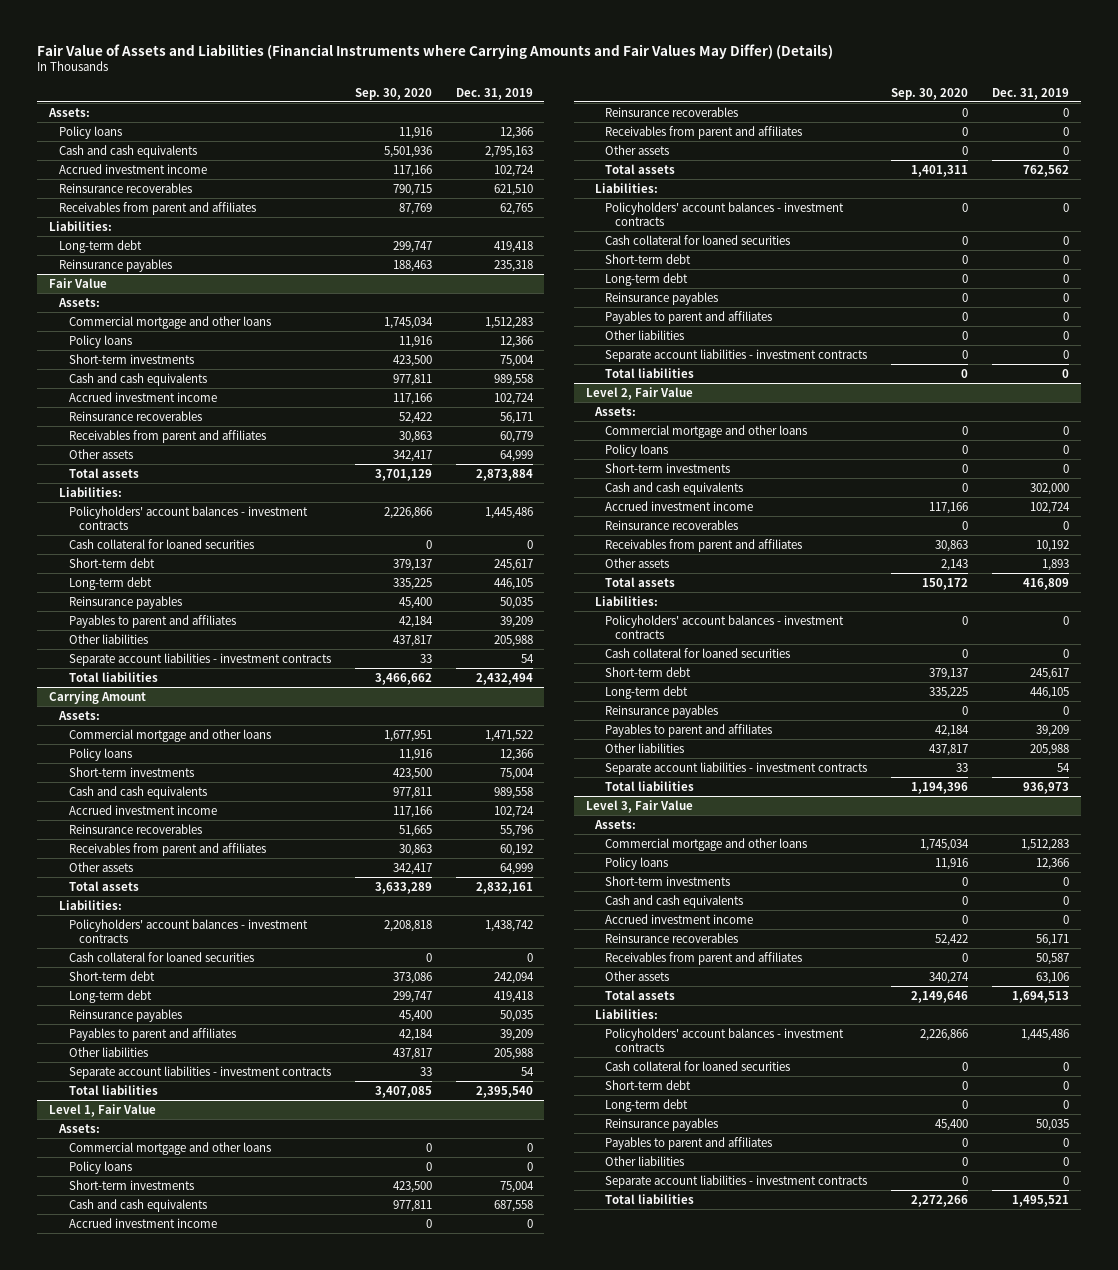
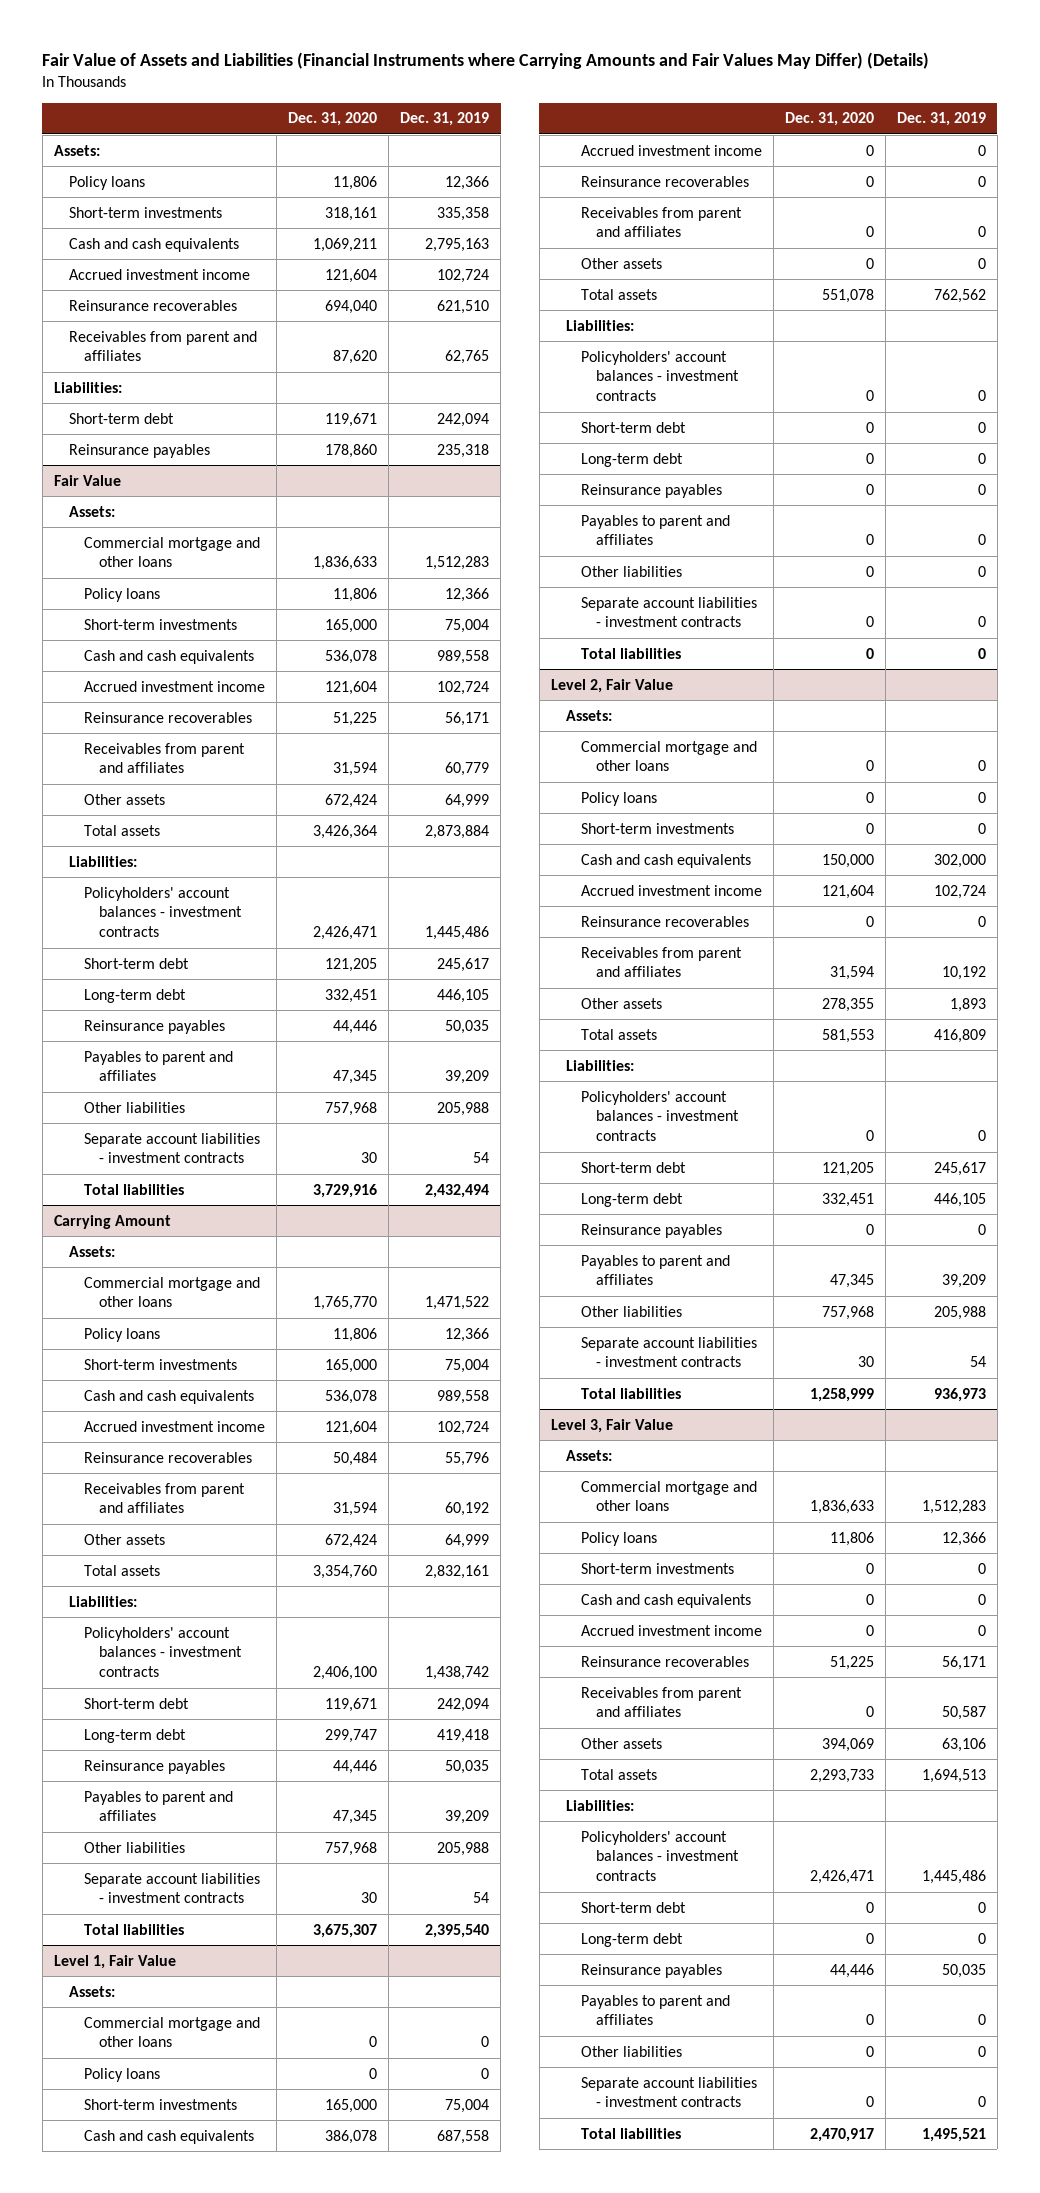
- | Sep. 30, 2020 | Dec. 31, 2019
+ | Dec. 31, 2020 | Dec. 31, 2019
+ Short-term investments | 318,161 | 335,358
- Long-term debt | 299,747 | 419,418
+ Short-term debt | 119,671 | 242,094
@ Fair Value
- Cash collateral for loaned securities | 0 | 0
@ Carrying Amount
- Cash collateral for loaned securities | 0 | 0
@ Level 1, Fair Value
- Cash collateral for loaned securities | 0 | 0
@ Level 2, Fair Value
- Cash collateral for loaned securities | 0 | 0
@ Level 3, Fair Value
- Cash collateral for loaned securities | 0 | 0

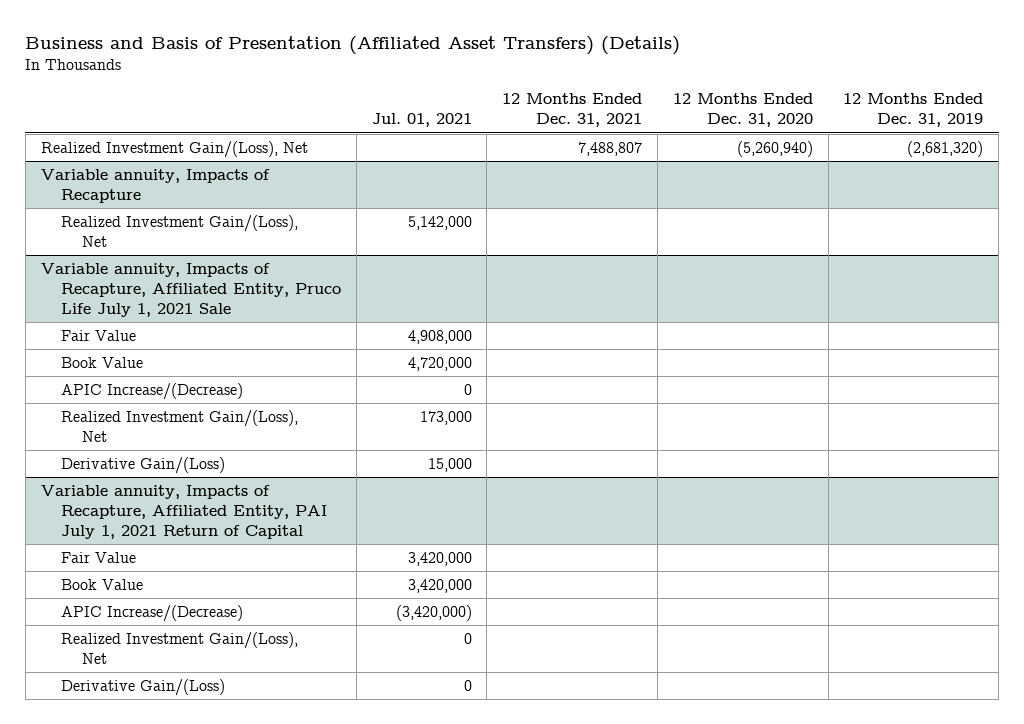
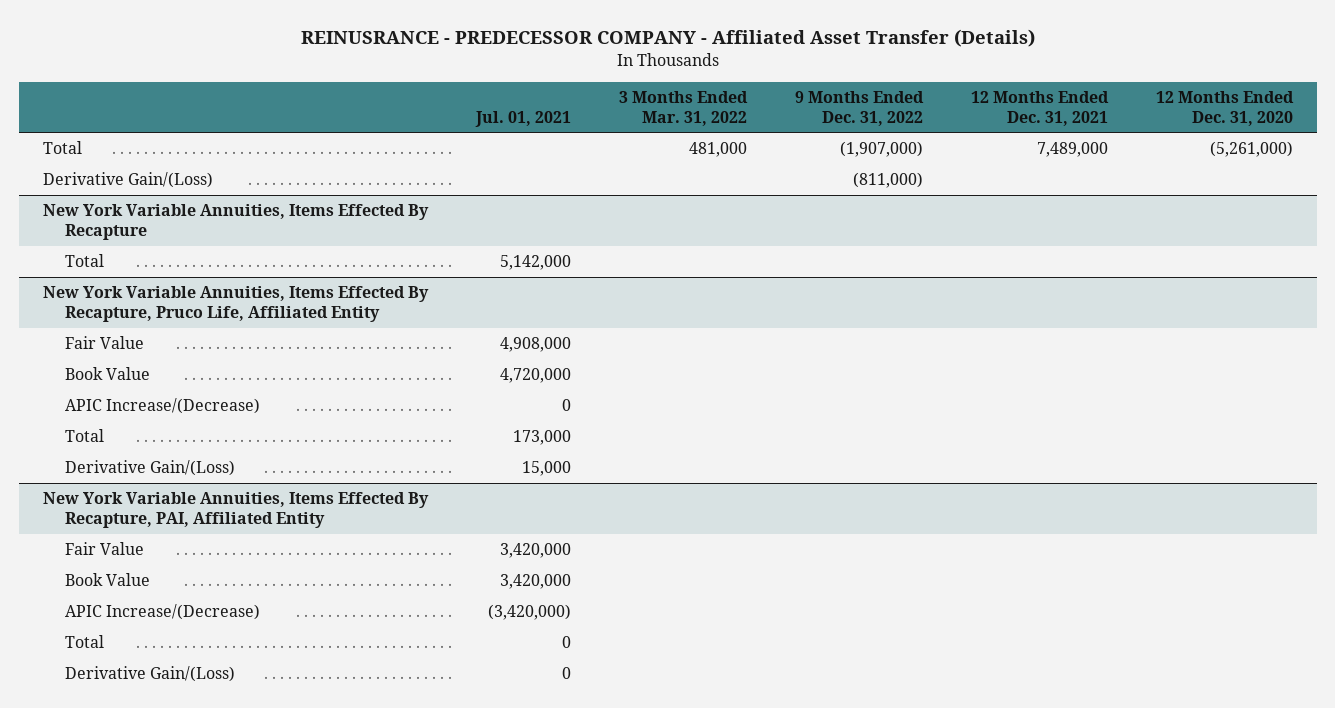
- Business and Basis of Presentation (Affiliated Asset Transfers) (Details)
+ REINUSRANCE - PREDECESSOR COMPANY - Affiliated Asset Transfer (Details)
- | Jul. 01, 2021 | 12 Months Ended Dec. 31, 2021 | 12 Months Ended Dec. 31, 2020 | 12 Months Ended Dec. 31, 2019
+ | Jul. 01, 2021 | 3 Months Ended Mar. 31, 2022 | 9 Months Ended Dec. 31, 2022 | 12 Months Ended Dec. 31, 2021 | 12 Months Ended Dec. 31, 2020
- Realized Investment Gain/(Loss), Net | | 7,488,807 | (5,260,940) | (2,681,320)
- Variable annuity, Impacts of Recapture
- Realized Investment Gain/(Loss), Net | 5,142,000 | | |
- Variable annuity, Impacts of Recapture, Affiliated Entity, Pruco Life July 1, 2021 Sale
+ Total | | 481,000 | (1,907,000) | 7,489,000 | (5,261,000)
+ Derivative Gain/(Loss) | | | (811,000) | |
+ New York Variable Annuities, Items Effected By Recapture
+ Total | 5,142,000 | | | |
+ New York Variable Annuities, Items Effected By Recapture, Pruco Life, Affiliated Entity
- Realized Investment Gain/(Loss), Net | 173,000 | | |
+ Total | 173,000 | | | |
- Variable annuity, Impacts of Recapture, Affiliated Entity, PAI July 1, 2021 Return of Capital
+ New York Variable Annuities, Items Effected By Recapture, PAI, Affiliated Entity
- Realized Investment Gain/(Loss), Net | 0 | | |
+ Total | 0 | | | |

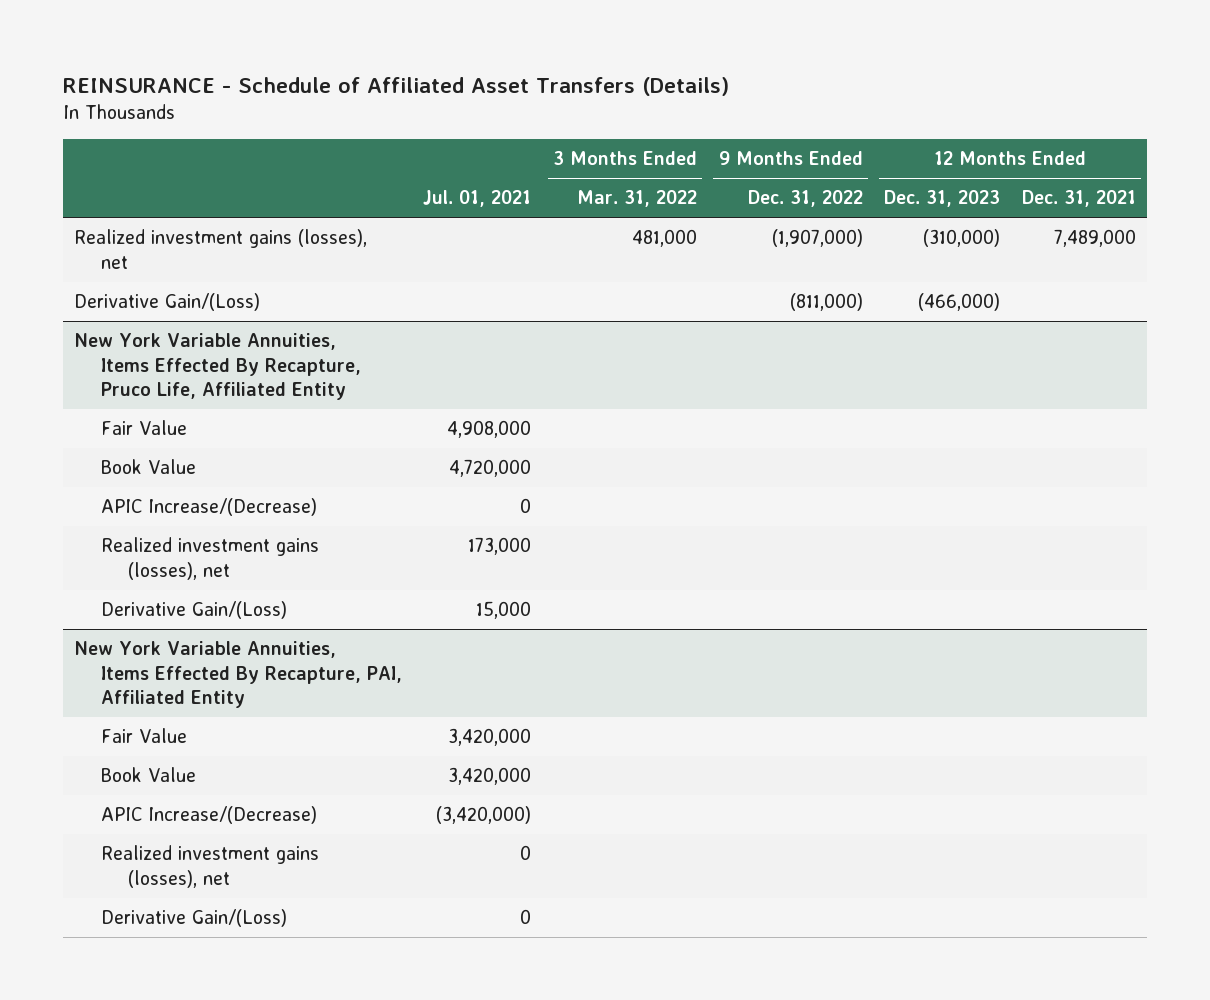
- REINUSRANCE - PREDECESSOR COMPANY - Affiliated Asset Transfer (Details)
+ REINSURANCE - Schedule of Affiliated Asset Transfers (Details)
- | Jul. 01, 2021 | 3 Months Ended Mar. 31, 2022 | 9 Months Ended Dec. 31, 2022 | 12 Months Ended Dec. 31, 2021 | 12 Months Ended Dec. 31, 2020
+ | Jul. 01, 2021 | 3 Months Ended Mar. 31, 2022 | 9 Months Ended Dec. 31, 2022 | 12 Months Ended Dec. 31, 2023 | 12 Months Ended Dec. 31, 2021
- Total | | 481,000 | (1,907,000) | 7,489,000 | (5,261,000)
+ Realized investment gains (losses), net | | 481,000 | (1,907,000) | (310,000) | 7,489,000
- New York Variable Annuities, Items Effected By Recapture
- Total | 5,142,000 | | | |
@ New York Variable Annuities, Items Effected By Recapture, Pruco Life, Affiliated Entity
- Total | 173,000 | | | |
+ Realized investment gains (losses), net | 173,000 | | | |
@ New York Variable Annuities, Items Effected By Recapture, PAI, Affiliated Entity
- Total | 0 | | | |
+ Realized investment gains (losses), net | 0 | | | |

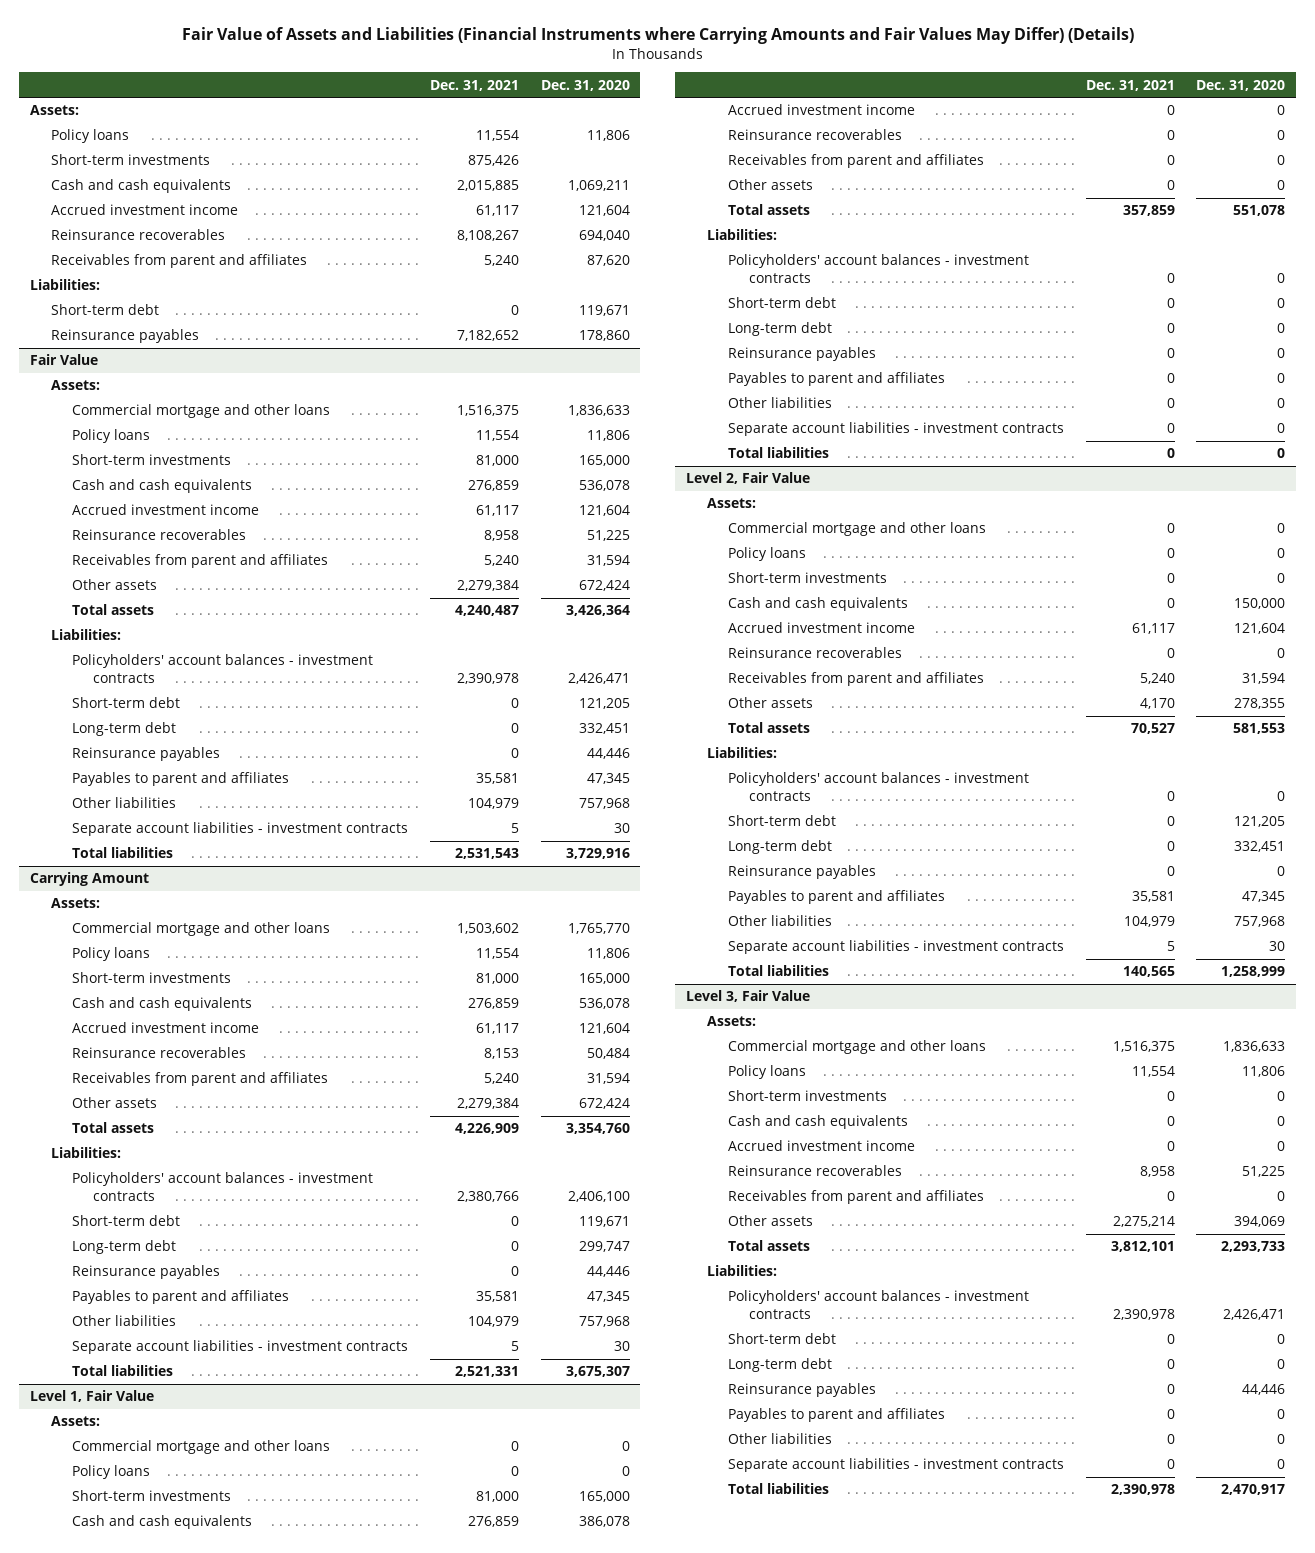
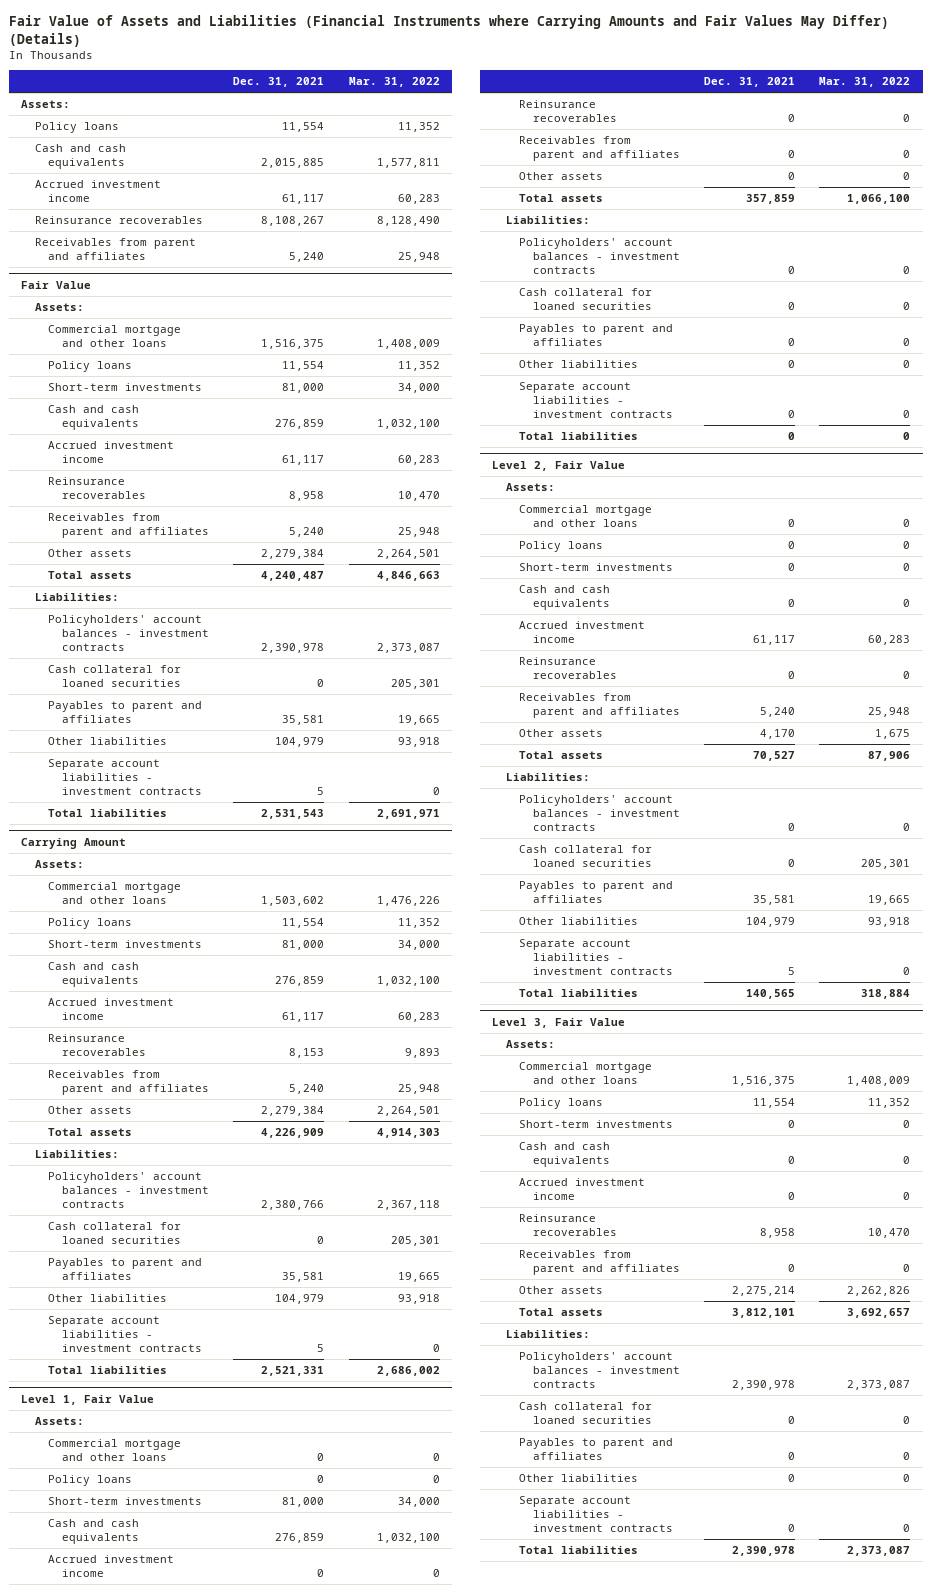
- | Dec. 31, 2021 | Dec. 31, 2020
+ | Dec. 31, 2021 | Mar. 31, 2022
- Short-term investments | 875,426 |
- Liabilities:
- Short-term debt | 0 | 119,671
- Reinsurance payables | 7,182,652 | 178,860
@ Fair Value
- Short-term debt | 0 | 121,205
- Long-term debt | 0 | 332,451
- Reinsurance payables | 0 | 44,446
+ Cash collateral for loaned securities | 0 | 205,301
@ Carrying Amount
- Short-term debt | 0 | 119,671
- Long-term debt | 0 | 299,747
- Reinsurance payables | 0 | 44,446
+ Cash collateral for loaned securities | 0 | 205,301
@ Level 1, Fair Value
- Short-term debt | 0 | 0
- Long-term debt | 0 | 0
- Reinsurance payables | 0 | 0
+ Cash collateral for loaned securities | 0 | 0
@ Level 2, Fair Value
- Short-term debt | 0 | 121,205
- Long-term debt | 0 | 332,451
- Reinsurance payables | 0 | 0
+ Cash collateral for loaned securities | 0 | 205,301
@ Level 3, Fair Value
- Short-term debt | 0 | 0
- Long-term debt | 0 | 0
- Reinsurance payables | 0 | 44,446
+ Cash collateral for loaned securities | 0 | 0

